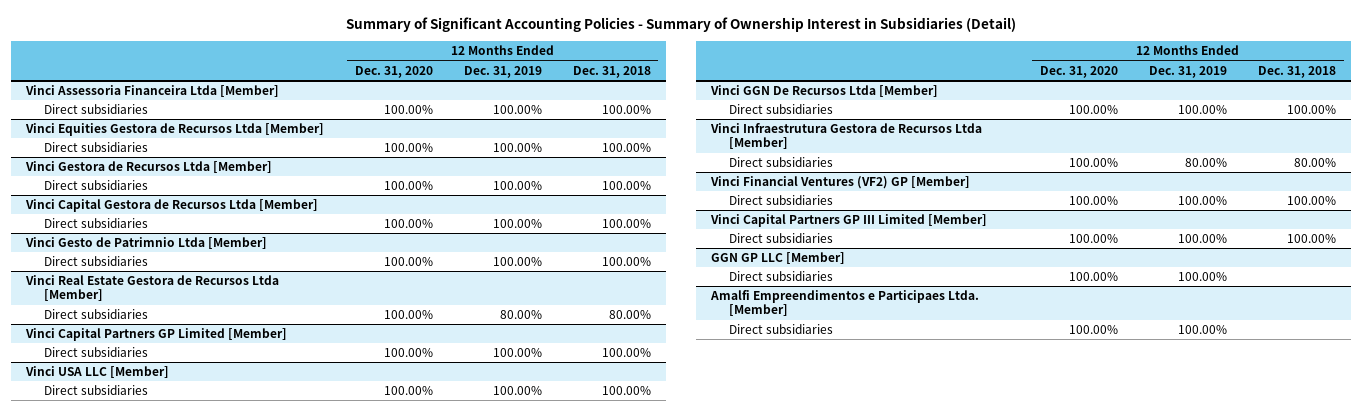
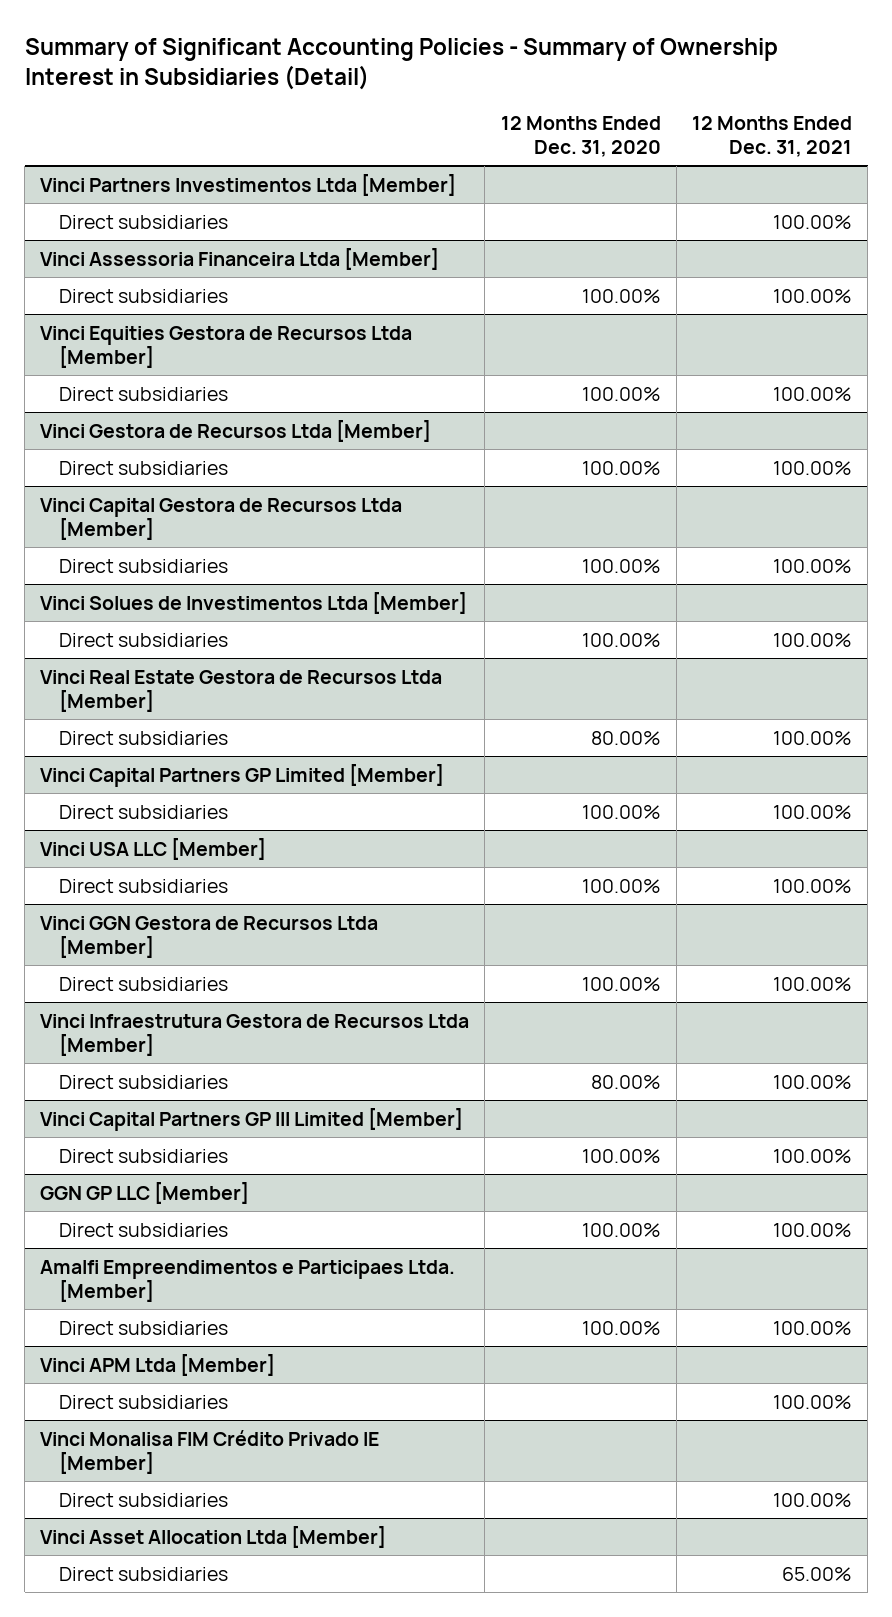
- | 12 Months Ended Dec. 31, 2020 | 12 Months Ended Dec. 31, 2019 | 12 Months Ended Dec. 31, 2018
+ | 12 Months Ended Dec. 31, 2020 | 12 Months Ended Dec. 31, 2021
+ Vinci Partners Investimentos Ltda [Member]
+ Direct subsidiaries | | 100.00%
- Vinci Gesto de Patrimnio Ltda [Member]
+ Vinci Solues de Investimentos Ltda [Member]
@ Vinci Real Estate Gestora de Recursos Ltda [Member]
- Direct subsidiaries | 100.00% | 80.00% | 80.00%
+ Direct subsidiaries | 80.00% | 100.00%
- Vinci GGN De Recursos Ltda [Member]
+ Vinci GGN Gestora de Recursos Ltda [Member]
@ Vinci Infraestrutura Gestora de Recursos Ltda [Member]
- Direct subsidiaries | 100.00% | 80.00% | 80.00%
- Vinci Financial Ventures (VF2) GP [Member]
- Direct subsidiaries | 100.00% | 100.00% | 100.00%
@ Vinci Infraestrutura Gestora de Recursos Ltda [Member]
+ Direct subsidiaries | 80.00% | 100.00%
+ Vinci APM Ltda [Member]
+ Direct subsidiaries | | 100.00%
+ Vinci Monalisa FIM Crédito Privado IE [Member]
+ Direct subsidiaries | | 100.00%
+ Vinci Asset Allocation Ltda [Member]
+ Direct subsidiaries | | 65.00%

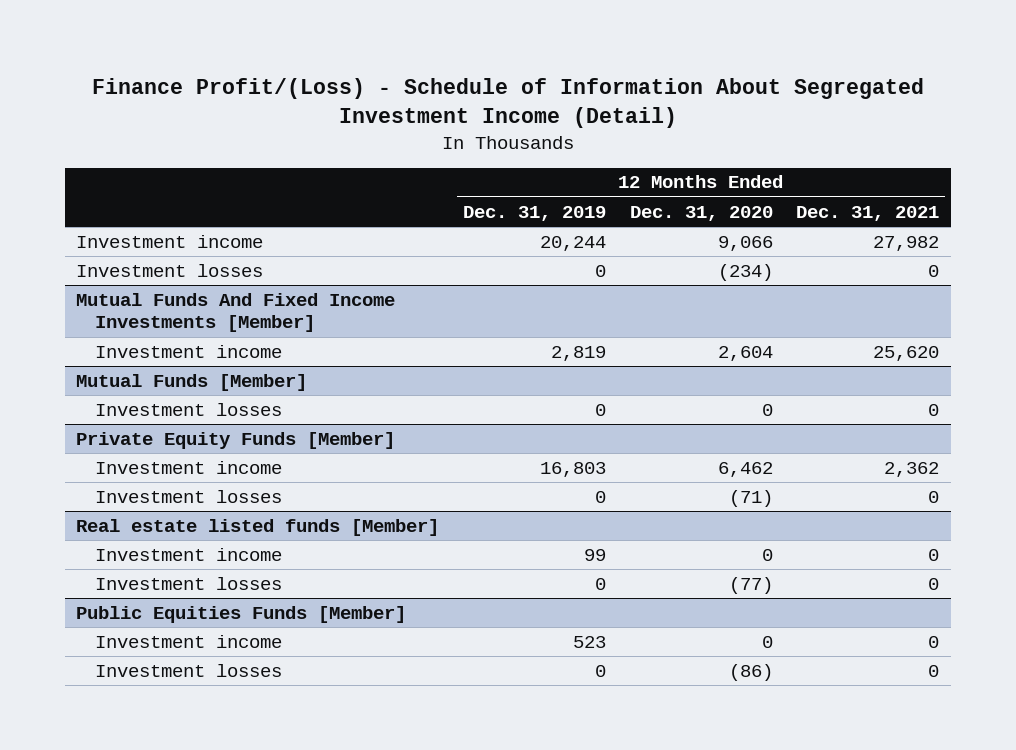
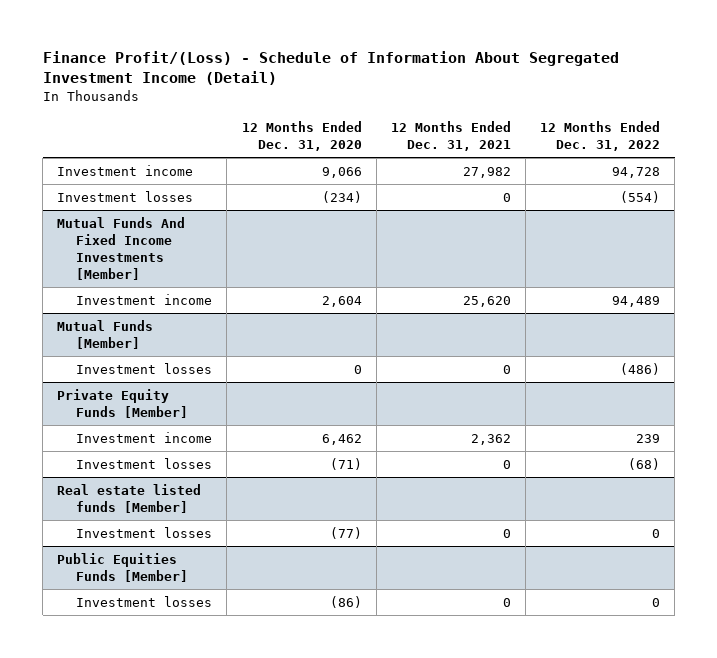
- | 12 Months Ended Dec. 31, 2019 | 12 Months Ended Dec. 31, 2020 | 12 Months Ended Dec. 31, 2021
+ | 12 Months Ended Dec. 31, 2020 | 12 Months Ended Dec. 31, 2021 | 12 Months Ended Dec. 31, 2022
@ Real estate listed funds [Member]
- Investment income | 99 | 0 | 0
@ Public Equities Funds [Member]
- Investment income | 523 | 0 | 0

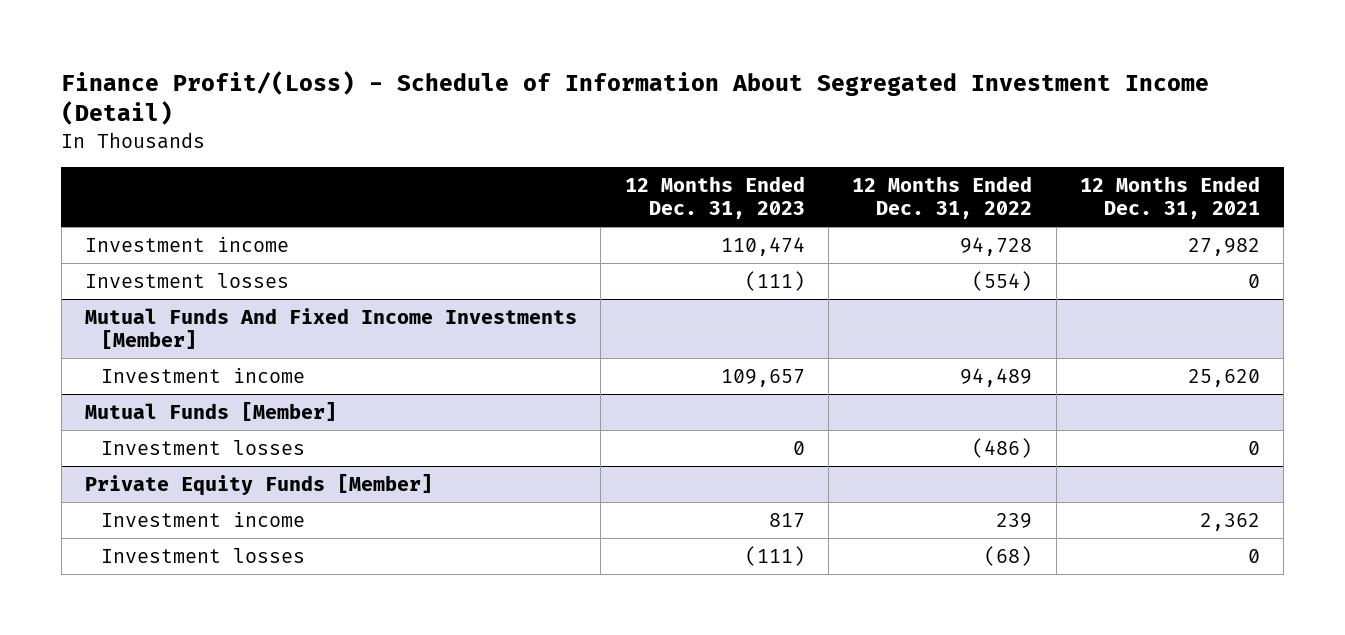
- | 12 Months Ended Dec. 31, 2020 | 12 Months Ended Dec. 31, 2021 | 12 Months Ended Dec. 31, 2022
+ | 12 Months Ended Dec. 31, 2023 | 12 Months Ended Dec. 31, 2022 | 12 Months Ended Dec. 31, 2021
- Real estate listed funds [Member]
- Investment losses | (77) | 0 | 0
- Public Equities Funds [Member]
- Investment losses | (86) | 0 | 0

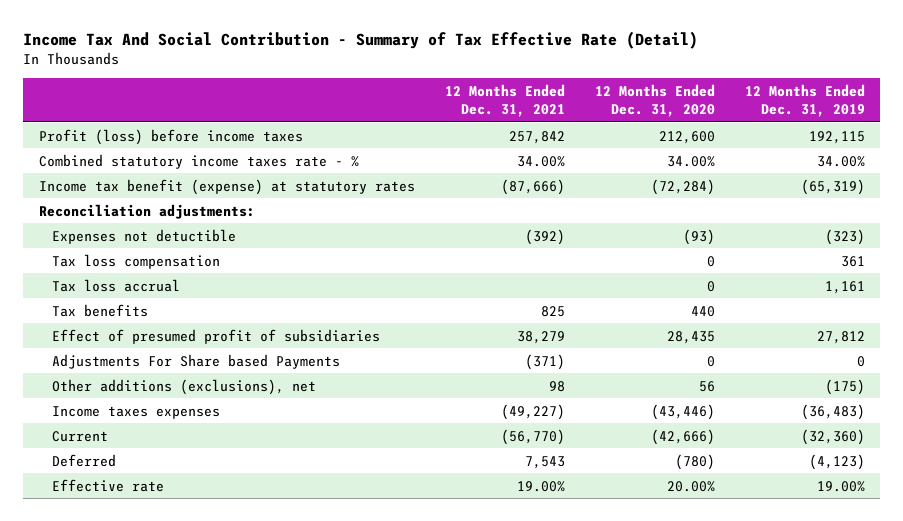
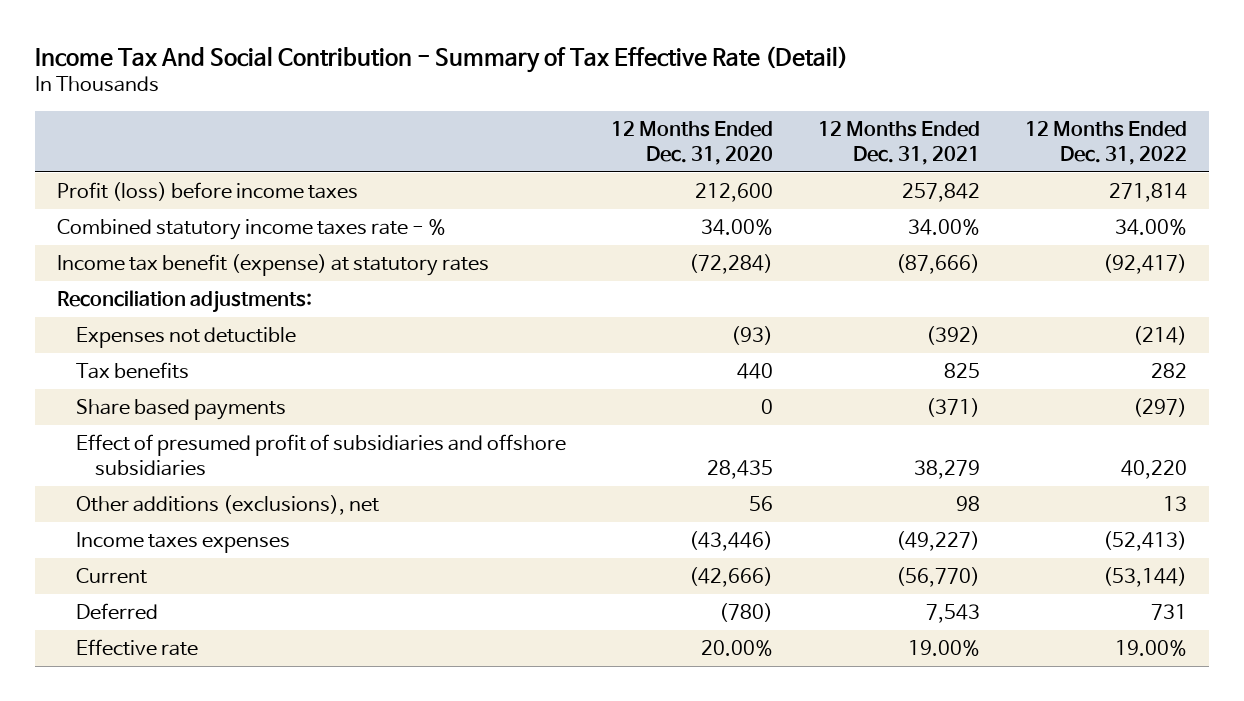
- | 12 Months Ended Dec. 31, 2021 | 12 Months Ended Dec. 31, 2020 | 12 Months Ended Dec. 31, 2019
+ | 12 Months Ended Dec. 31, 2020 | 12 Months Ended Dec. 31, 2021 | 12 Months Ended Dec. 31, 2022
- Tax loss compensation | | 0 | 361
- Tax loss accrual | | 0 | 1,161
- Effect of presumed profit of subsidiaries | 38,279 | 28,435 | 27,812
- Adjustments For Share based Payments | (371) | 0 | 0
+ Share based payments | 0 | (371) | (297)
+ Effect of presumed profit of subsidiaries and offshore subsidiaries | 28,435 | 38,279 | 40,220

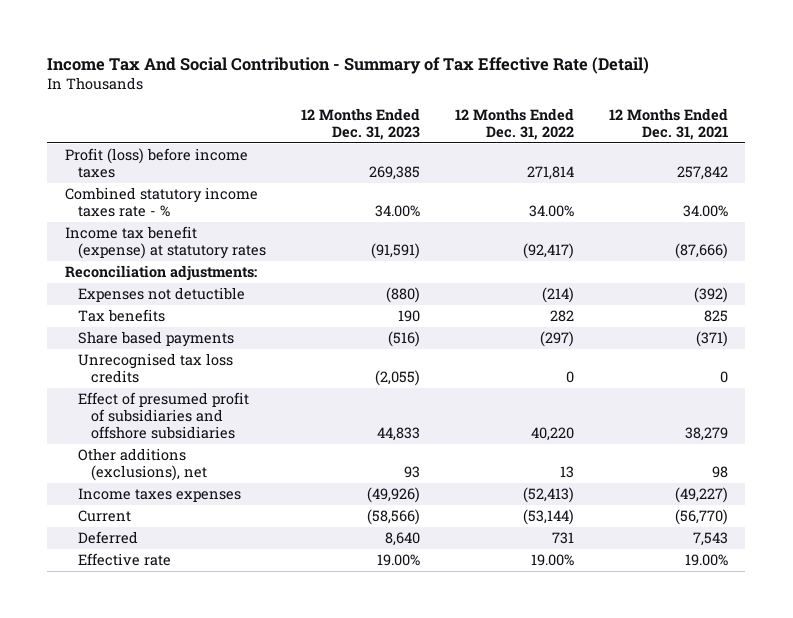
- | 12 Months Ended Dec. 31, 2020 | 12 Months Ended Dec. 31, 2021 | 12 Months Ended Dec. 31, 2022
+ | 12 Months Ended Dec. 31, 2023 | 12 Months Ended Dec. 31, 2022 | 12 Months Ended Dec. 31, 2021
+ Unrecognised tax loss credits | (2,055) | 0 | 0

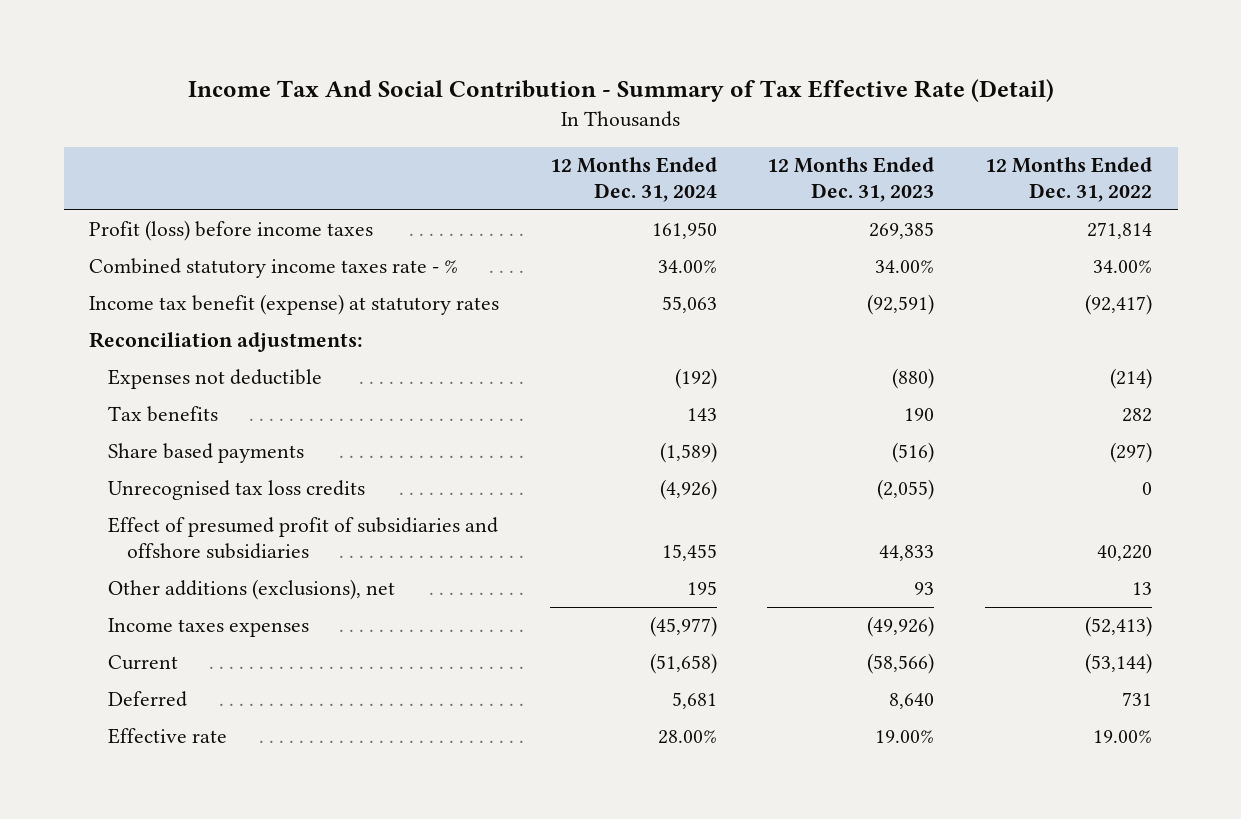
- | 12 Months Ended Dec. 31, 2023 | 12 Months Ended Dec. 31, 2022 | 12 Months Ended Dec. 31, 2021
+ | 12 Months Ended Dec. 31, 2024 | 12 Months Ended Dec. 31, 2023 | 12 Months Ended Dec. 31, 2022
- Income tax benefit (expense) at statutory rates | (91,591) | (92,417) | (87,666)
+ Income tax benefit (expense) at statutory rates | 55,063 | (92,591) | (92,417)
- Expenses not detuctible | (880) | (214) | (392)
+ Expenses not deductible | (192) | (880) | (214)

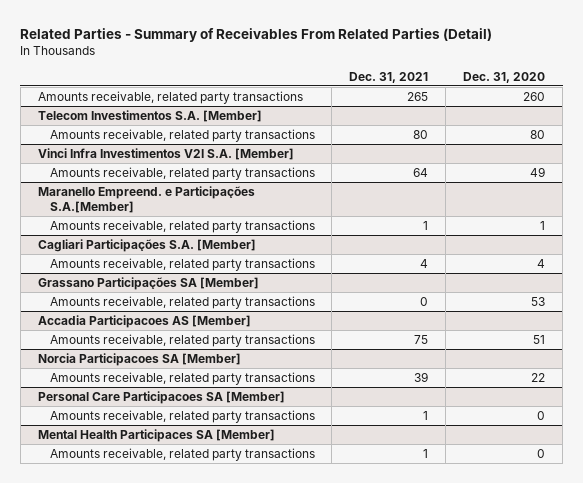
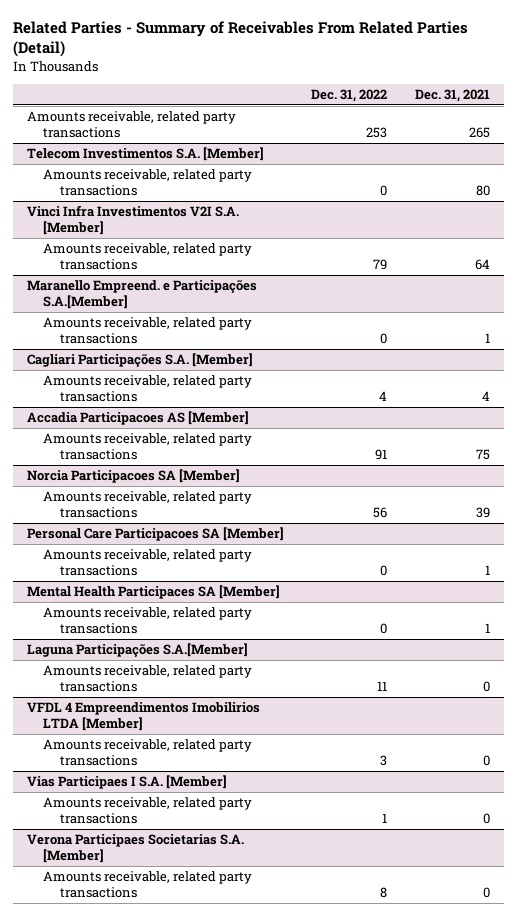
- | Dec. 31, 2021 | Dec. 31, 2020
+ | Dec. 31, 2022 | Dec. 31, 2021
- Grassano Participações SA [Member]
- Amounts receivable, related party transactions | 0 | 53
+ Laguna Participações S.A.[Member]
+ Amounts receivable, related party transactions | 11 | 0
+ VFDL 4 Empreendimentos Imobilirios LTDA [Member]
+ Amounts receivable, related party transactions | 3 | 0
+ Vias Participaes I S.A. [Member]
+ Amounts receivable, related party transactions | 1 | 0
+ Verona Participaes Societarias S.A. [Member]
+ Amounts receivable, related party transactions | 8 | 0

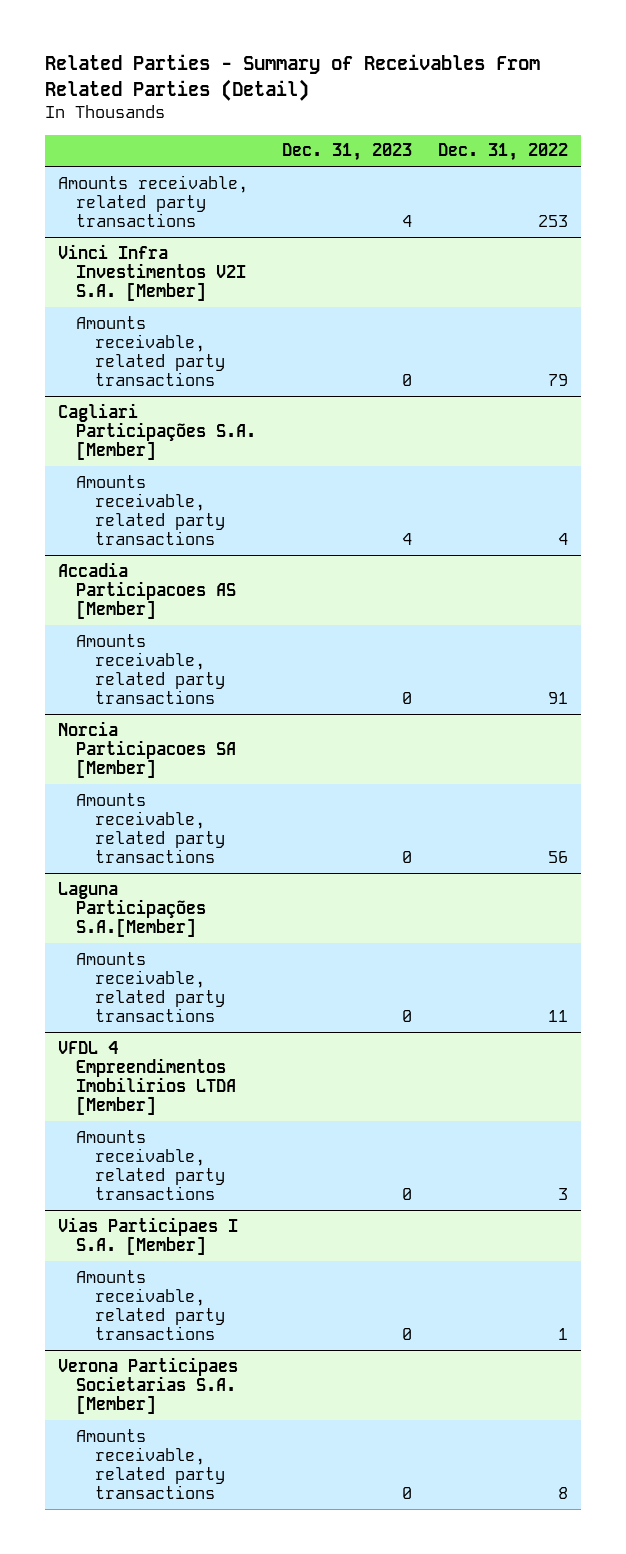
- | Dec. 31, 2022 | Dec. 31, 2021
+ | Dec. 31, 2023 | Dec. 31, 2022
- Telecom Investimentos S.A. [Member]
- Amounts receivable, related party transactions | 0 | 80
- Maranello Empreend. e Participações S.A.[Member]
- Amounts receivable, related party transactions | 0 | 1
- Personal Care Participacoes SA [Member]
- Amounts receivable, related party transactions | 0 | 1
- Mental Health Participaces SA [Member]
- Amounts receivable, related party transactions | 0 | 1

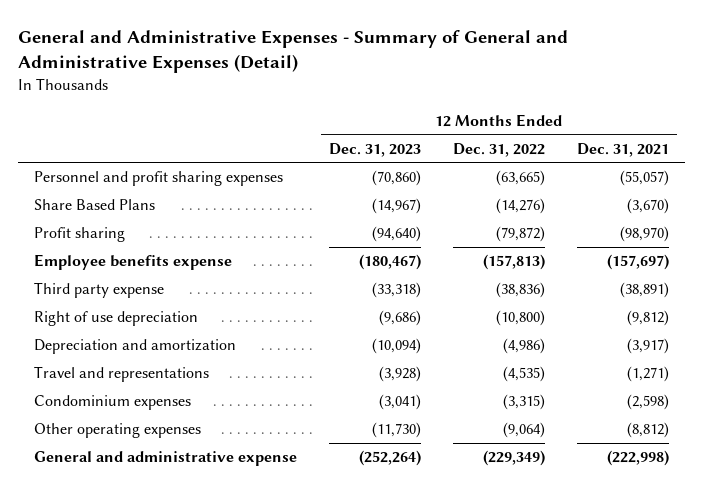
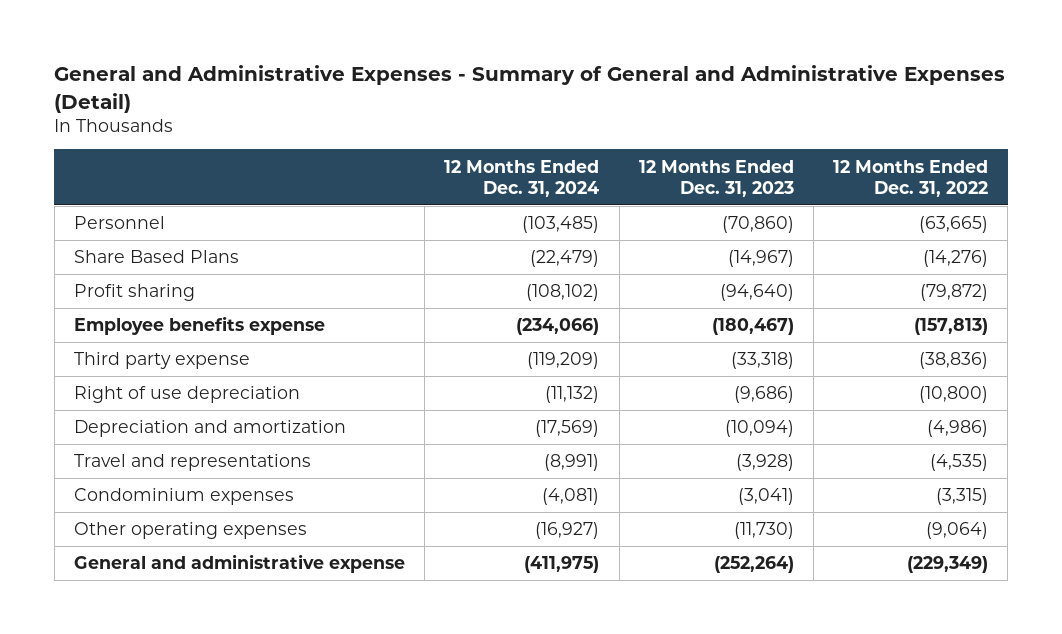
- | 12 Months Ended Dec. 31, 2023 | 12 Months Ended Dec. 31, 2022 | 12 Months Ended Dec. 31, 2021
+ | 12 Months Ended Dec. 31, 2024 | 12 Months Ended Dec. 31, 2023 | 12 Months Ended Dec. 31, 2022
- Personnel and profit sharing expenses | (70,860) | (63,665) | (55,057)
+ Personnel | (103,485) | (70,860) | (63,665)

